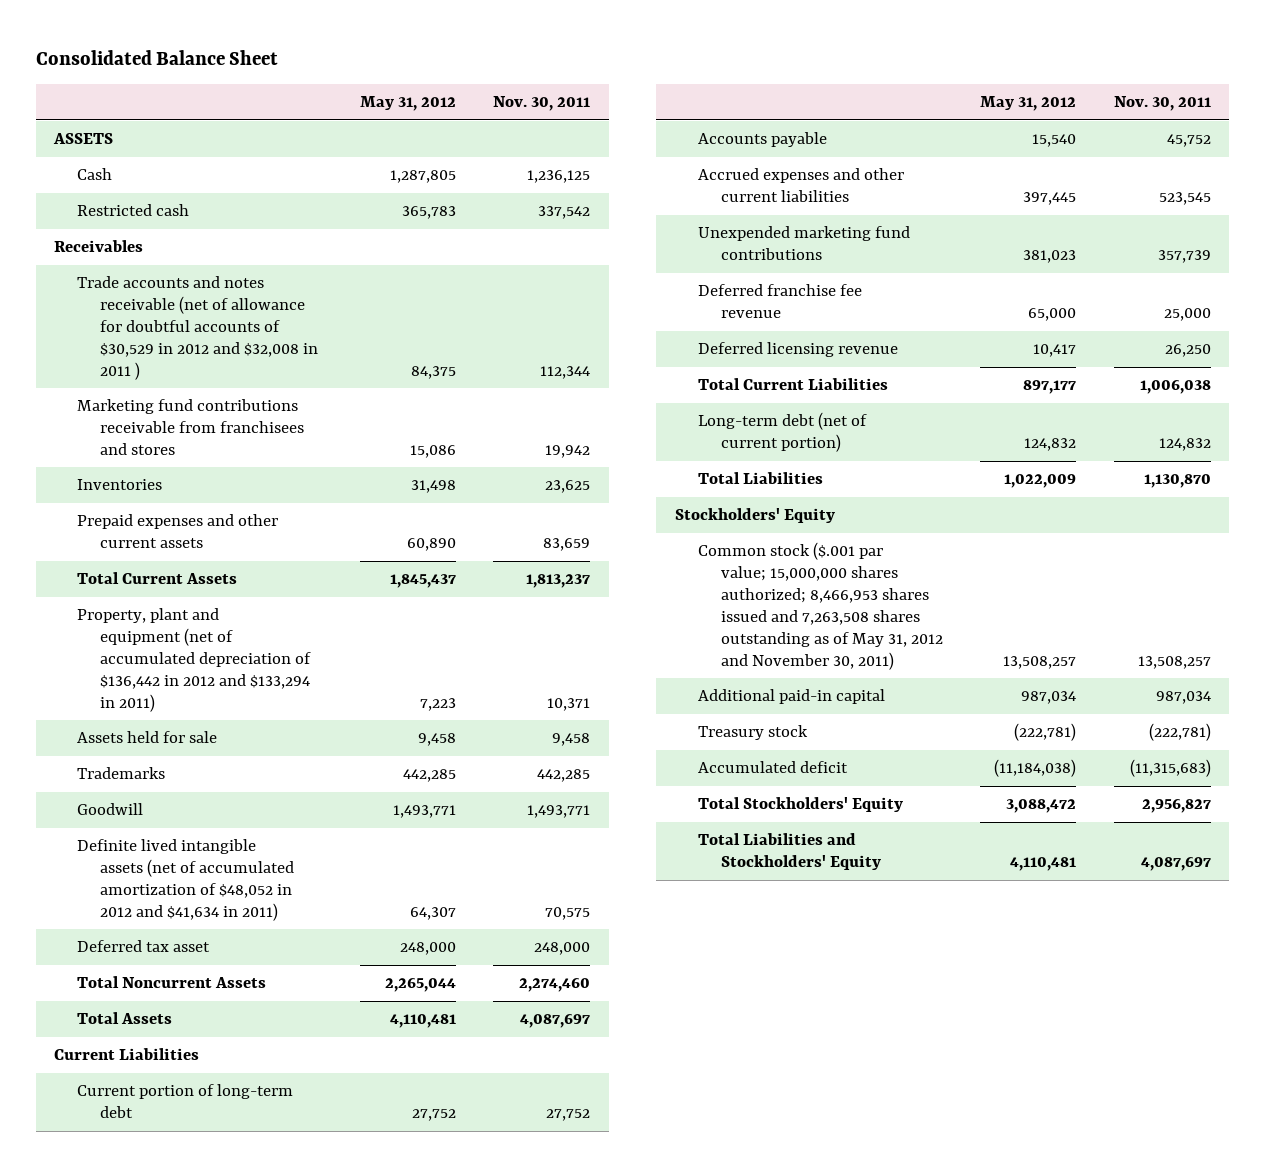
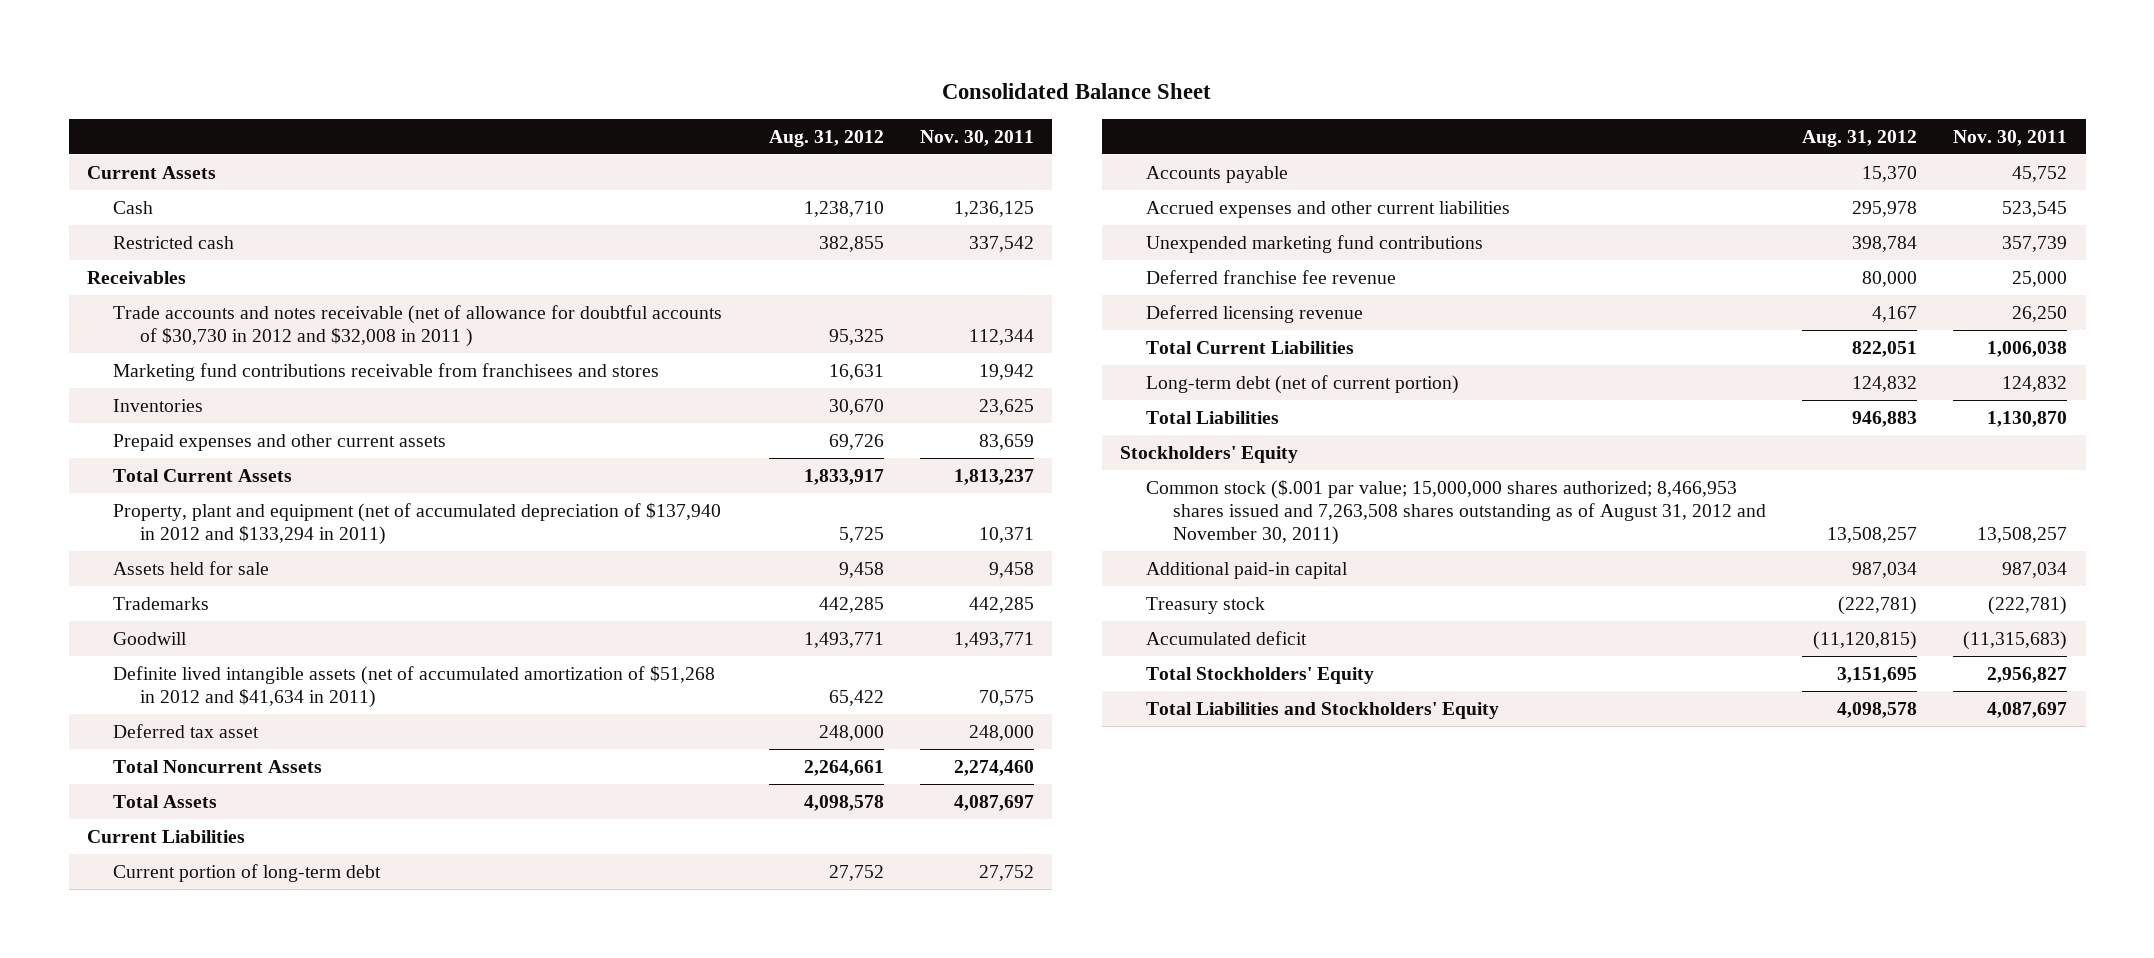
- | May 31, 2012 | Nov. 30, 2011
+ | Aug. 31, 2012 | Nov. 30, 2011
- ASSETS
+ Current Assets
- Trade accounts and notes receivable (net of allowance for doubtful accounts of $30,529 in 2012 and $32,008 in 2011 ) | 84,375 | 112,344
+ Trade accounts and notes receivable (net of allowance for doubtful accounts of $30,730 in 2012 and $32,008 in 2011 ) | 95,325 | 112,344
- Property, plant and equipment (net of accumulated depreciation of $136,442 in 2012 and $133,294 in 2011) | 7,223 | 10,371
+ Property, plant and equipment (net of accumulated depreciation of $137,940 in 2012 and $133,294 in 2011) | 5,725 | 10,371
- Definite lived intangible assets (net of accumulated amortization of $48,052 in 2012 and $41,634 in 2011) | 64,307 | 70,575
+ Definite lived intangible assets (net of accumulated amortization of $51,268 in 2012 and $41,634 in 2011) | 65,422 | 70,575
- Common stock ($.001 par value; 15,000,000 shares authorized; 8,466,953 shares issued and 7,263,508 shares outstanding as of May 31, 2012 and November 30, 2011) | 13,508,257 | 13,508,257
+ Common stock ($.001 par value; 15,000,000 shares authorized; 8,466,953 shares issued and 7,263,508 shares outstanding as of August 31, 2012 and November 30, 2011) | 13,508,257 | 13,508,257

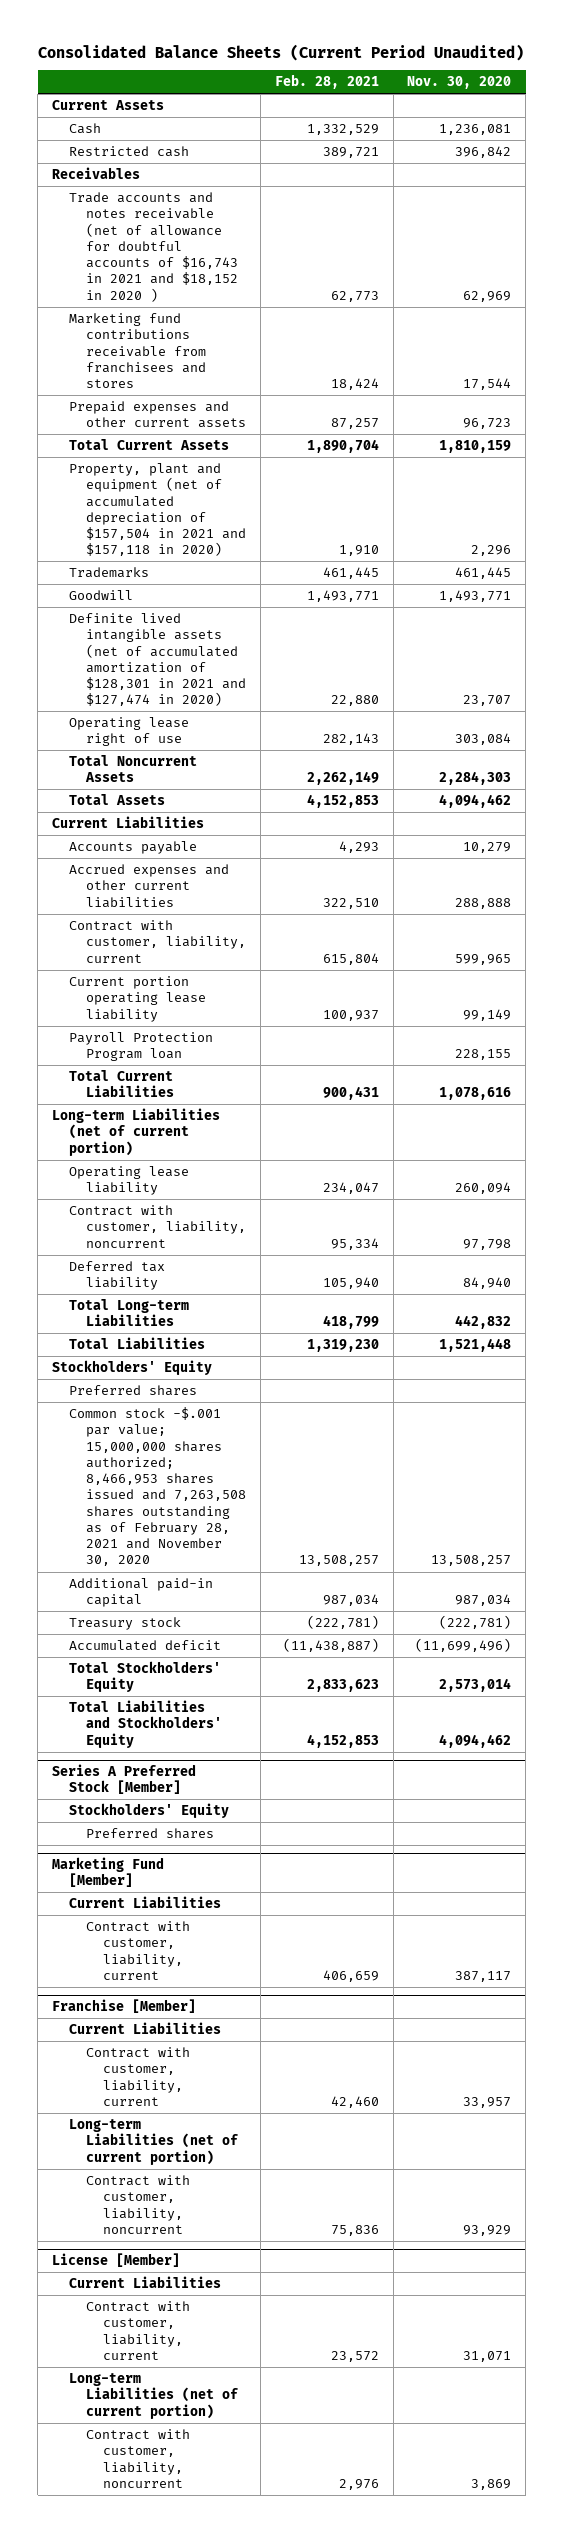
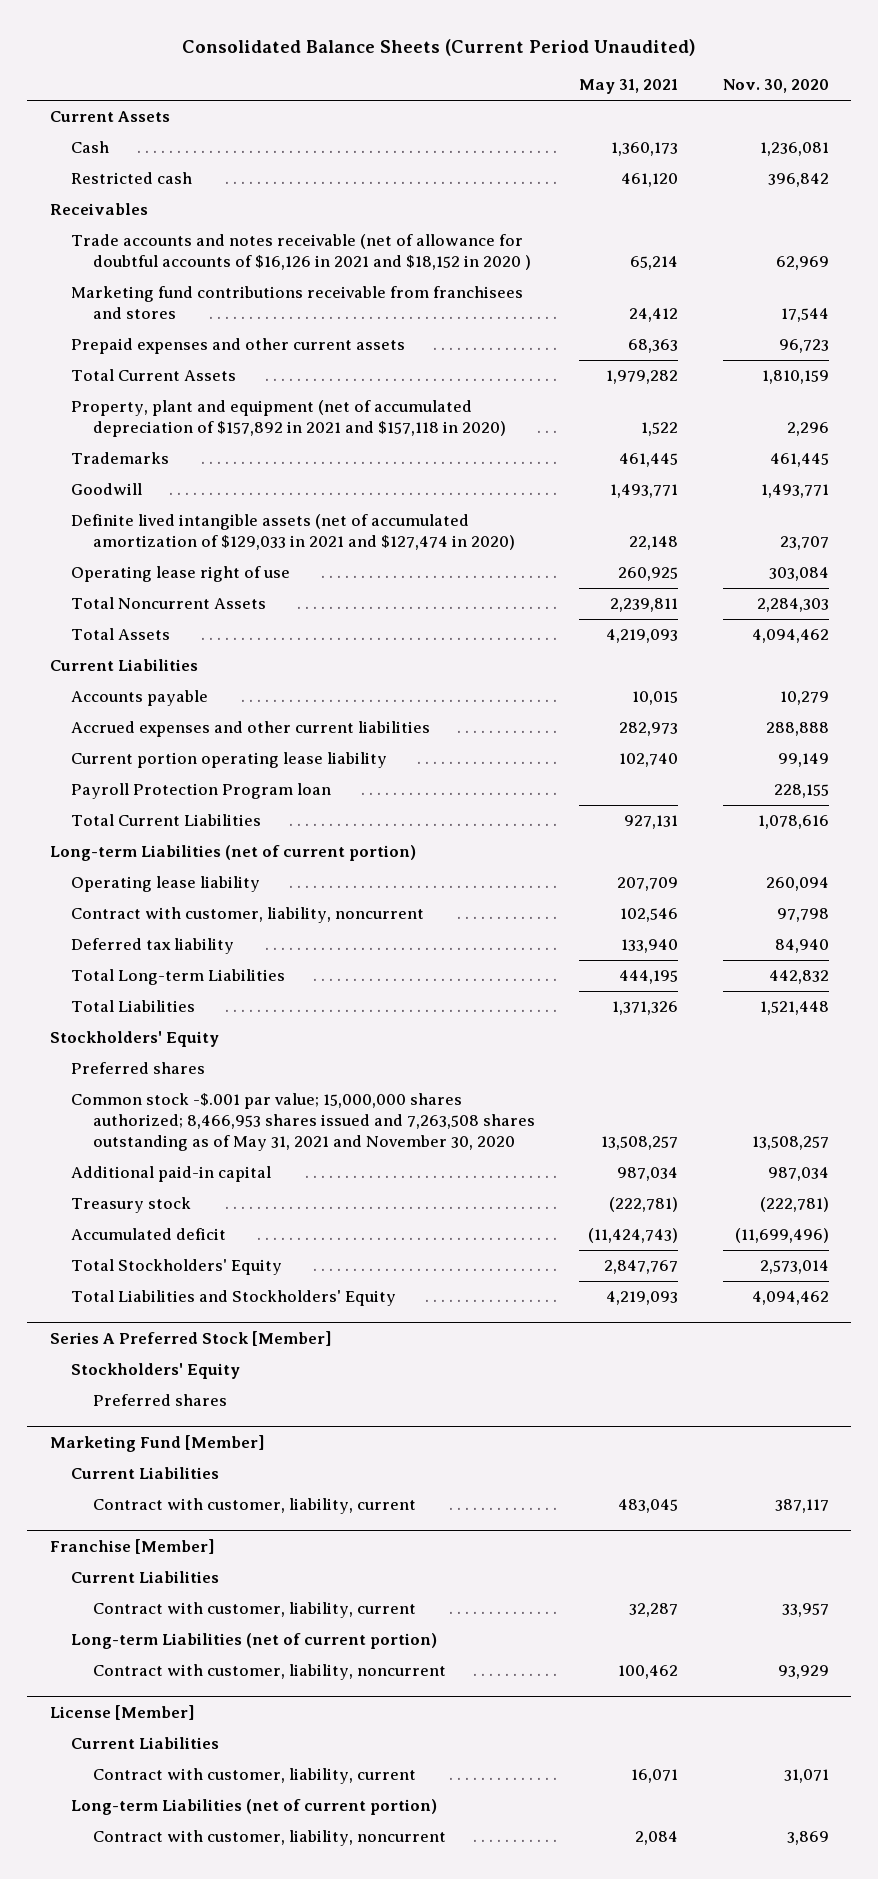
- | Feb. 28, 2021 | Nov. 30, 2020
+ | May 31, 2021 | Nov. 30, 2020
- Trade accounts and notes receivable (net of allowance for doubtful accounts of $16,743 in 2021 and $18,152 in 2020 ) | 62,773 | 62,969
+ Trade accounts and notes receivable (net of allowance for doubtful accounts of $16,126 in 2021 and $18,152 in 2020 ) | 65,214 | 62,969
- Property, plant and equipment (net of accumulated depreciation of $157,504 in 2021 and $157,118 in 2020) | 1,910 | 2,296
+ Property, plant and equipment (net of accumulated depreciation of $157,892 in 2021 and $157,118 in 2020) | 1,522 | 2,296
- Definite lived intangible assets (net of accumulated amortization of $128,301 in 2021 and $127,474 in 2020) | 22,880 | 23,707
+ Definite lived intangible assets (net of accumulated amortization of $129,033 in 2021 and $127,474 in 2020) | 22,148 | 23,707
- Contract with customer, liability, current | 615,804 | 599,965
- Common stock -$.001 par value; 15,000,000 shares authorized; 8,466,953 shares issued and 7,263,508 shares outstanding as of February 28, 2021 and November 30, 2020 | 13,508,257 | 13,508,257
+ Common stock -$.001 par value; 15,000,000 shares authorized; 8,466,953 shares issued and 7,263,508 shares outstanding as of May 31, 2021 and November 30, 2020 | 13,508,257 | 13,508,257

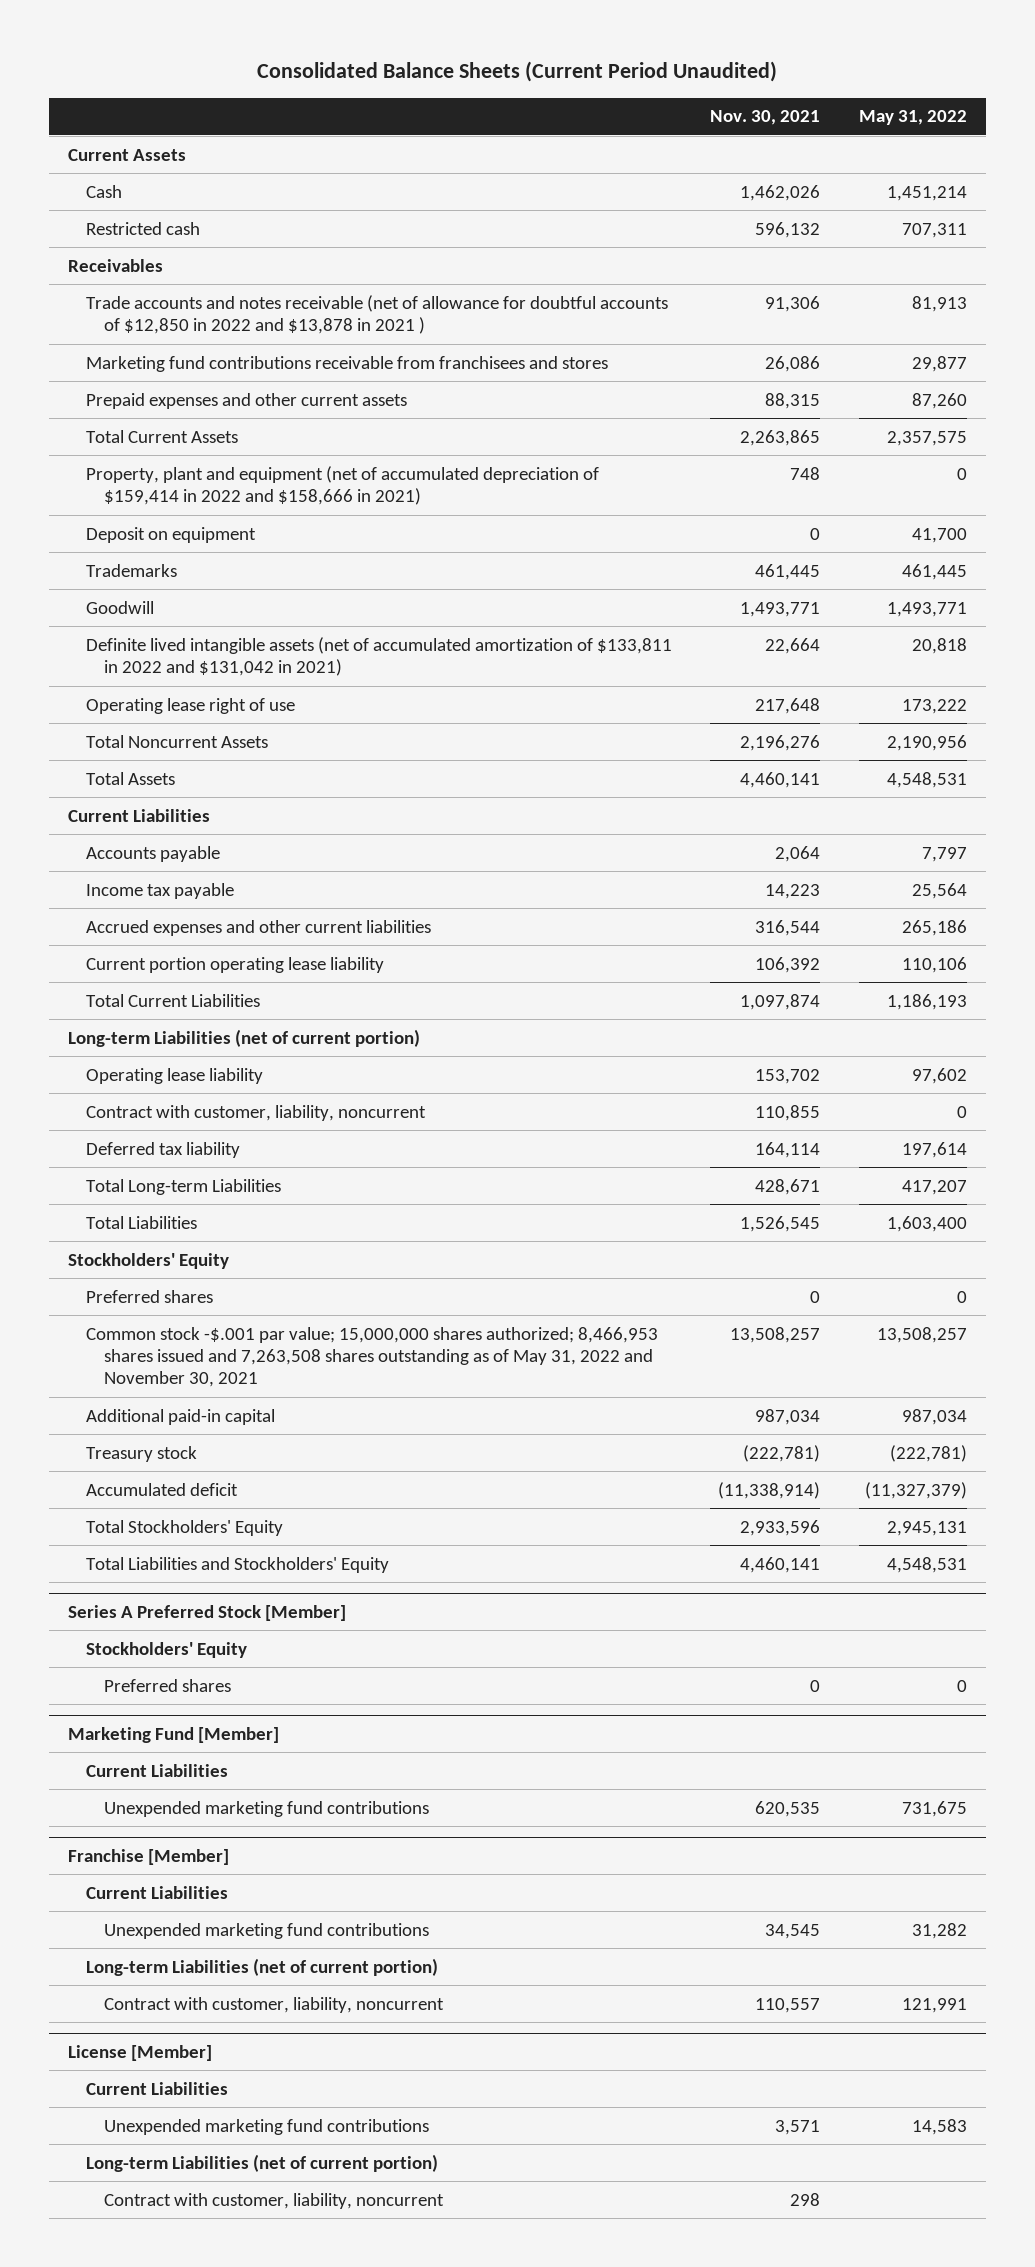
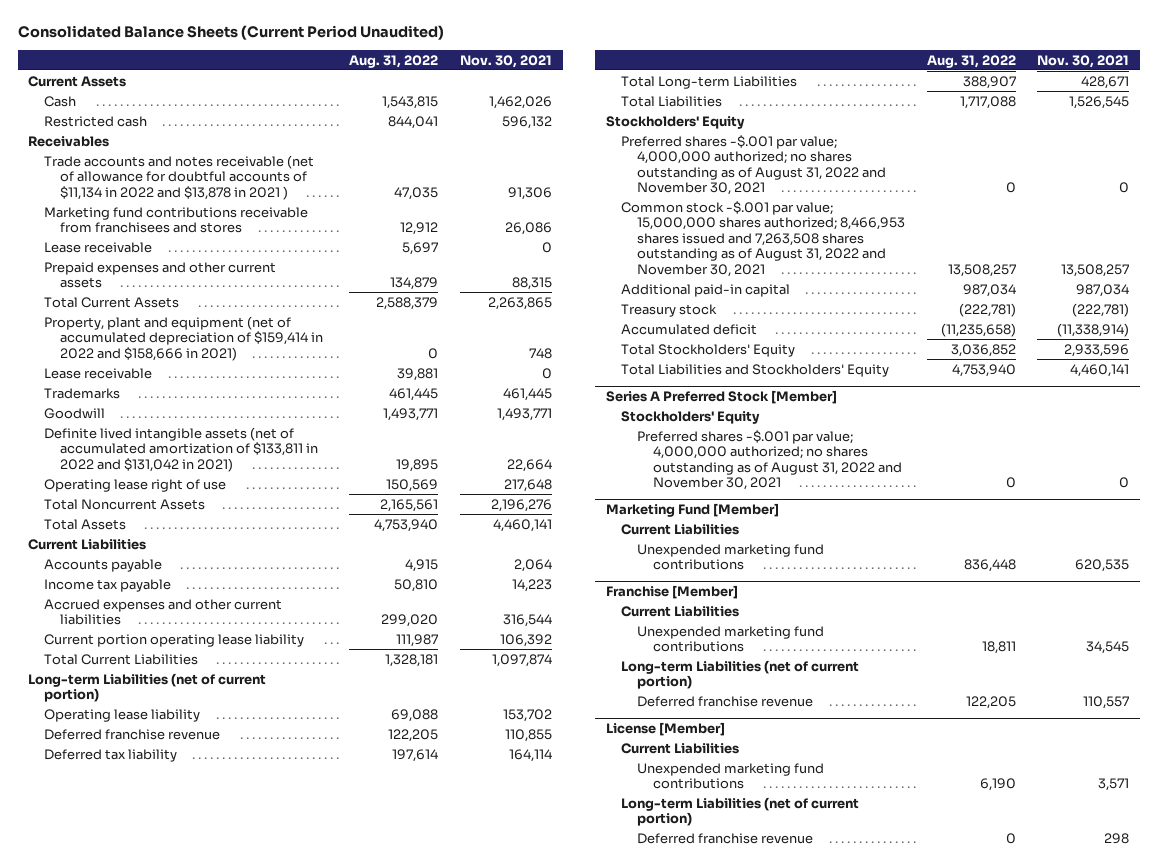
- | Nov. 30, 2021 | May 31, 2022
+ | Aug. 31, 2022 | Nov. 30, 2021
- Trade accounts and notes receivable (net of allowance for doubtful accounts of $12,850 in 2022 and $13,878 in 2021 ) | 91,306 | 81,913
+ Trade accounts and notes receivable (net of allowance for doubtful accounts of $11,134 in 2022 and $13,878 in 2021 ) | 47,035 | 91,306
+ Lease receivable | 5,697 | 0
- Deposit on equipment | 0 | 41,700
+ Lease receivable | 39,881 | 0
- Contract with customer, liability, noncurrent | 110,855 | 0
+ Deferred franchise revenue | 122,205 | 110,855
- Preferred shares | 0 | 0
- Common stock -$.001 par value; 15,000,000 shares authorized; 8,466,953 shares issued and 7,263,508 shares outstanding as of May 31, 2022 and November 30, 2021 | 13,508,257 | 13,508,257
+ Preferred shares -$.001 par value; 4,000,000 authorized; no shares outstanding as of August 31, 2022 and November 30, 2021 | 0 | 0
+ Common stock -$.001 par value; 15,000,000 shares authorized; 8,466,953 shares issued and 7,263,508 shares outstanding as of August 31, 2022 and November 30, 2021 | 13,508,257 | 13,508,257
@ Series A Preferred Stock [Member]
- Preferred shares | 0 | 0
+ Preferred shares -$.001 par value; 4,000,000 authorized; no shares outstanding as of August 31, 2022 and November 30, 2021 | 0 | 0
@ Franchise [Member]
- Contract with customer, liability, noncurrent | 110,557 | 121,991
+ Deferred franchise revenue | 122,205 | 110,557
@ License [Member]
- Contract with customer, liability, noncurrent | 298 |
+ Deferred franchise revenue | 0 | 298

